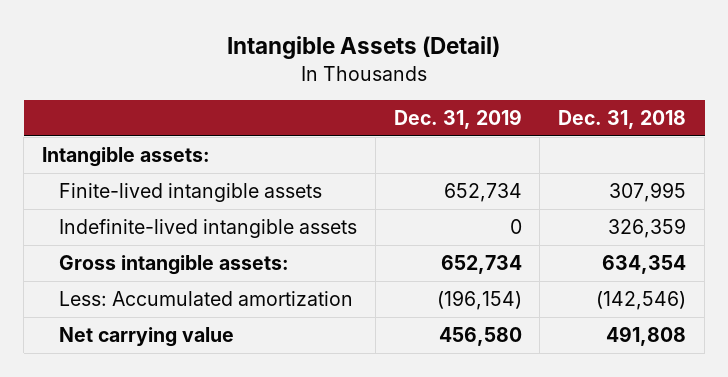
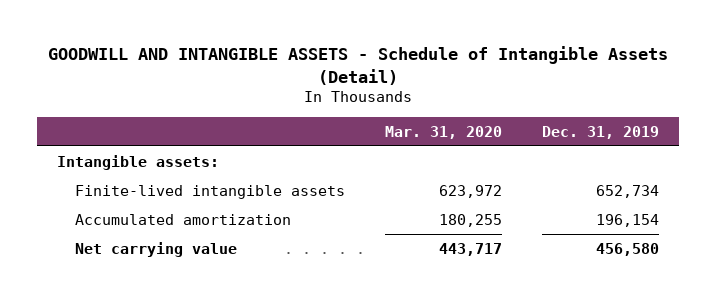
- Intangible Assets (Detail)
+ GOODWILL AND INTANGIBLE ASSETS - Schedule of Intangible Assets (Detail)
- | Dec. 31, 2019 | Dec. 31, 2018
+ | Mar. 31, 2020 | Dec. 31, 2019
- Indefinite-lived intangible assets | 0 | 326,359
- Gross intangible assets: | 652,734 | 634,354
- Less: Accumulated amortization | (196,154) | (142,546)
+ Accumulated amortization | 180,255 | 196,154

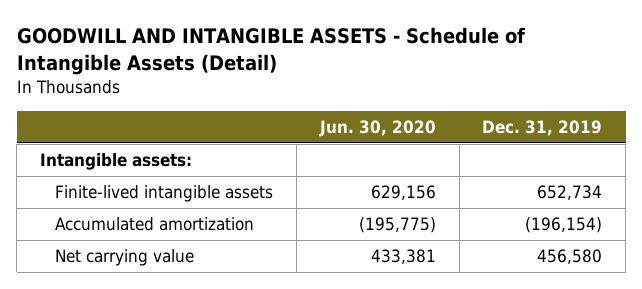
- | Mar. 31, 2020 | Dec. 31, 2019
+ | Jun. 30, 2020 | Dec. 31, 2019
- Accumulated amortization | 180,255 | 196,154
+ Accumulated amortization | (195,775) | (196,154)

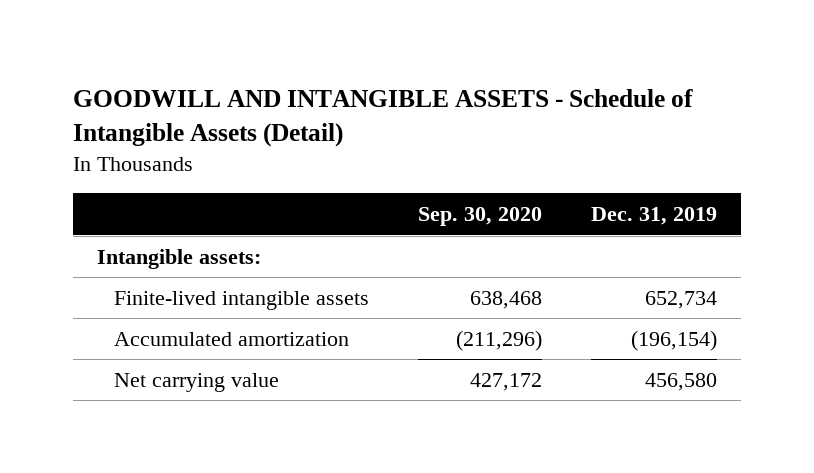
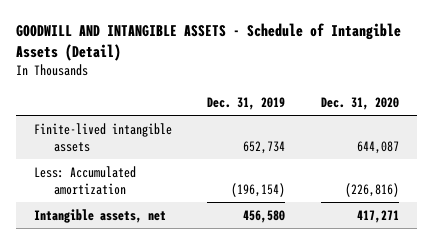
- | Sep. 30, 2020 | Dec. 31, 2019
+ | Dec. 31, 2019 | Dec. 31, 2020
- Intangible assets:
- Accumulated amortization | (211,296) | (196,154)
- Net carrying value | 427,172 | 456,580
+ Less: Accumulated amortization | (196,154) | (226,816)
+ Intangible assets, net | 456,580 | 417,271

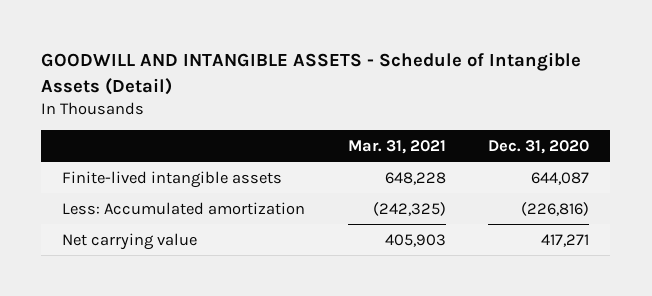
- | Dec. 31, 2019 | Dec. 31, 2020
+ | Mar. 31, 2021 | Dec. 31, 2020
- Intangible assets, net | 456,580 | 417,271
+ Net carrying value | 405,903 | 417,271

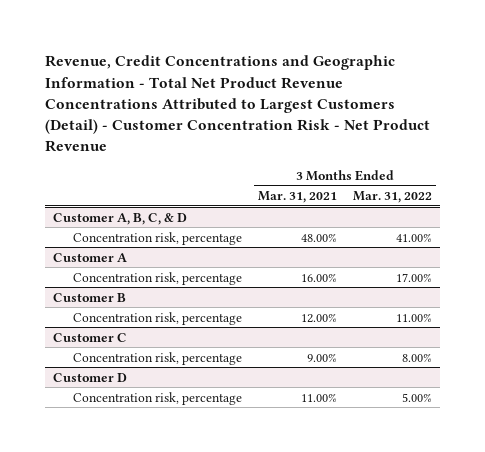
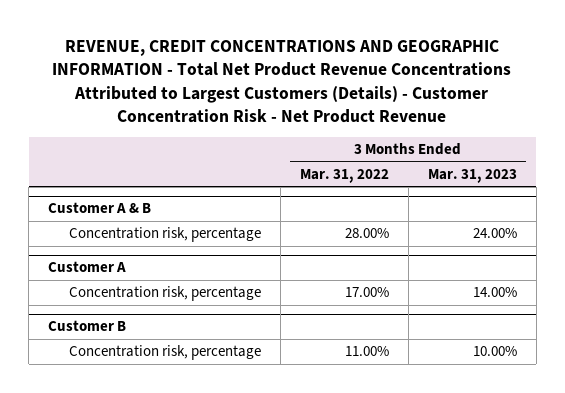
- Revenue, Credit Concentrations and Geographic Information - Total Net Product Revenue Concentrations Attributed to Largest Customers (Detail) - Customer Concentration Risk - Net Product Revenue
+ REVENUE, CREDIT CONCENTRATIONS AND GEOGRAPHIC INFORMATION - Total Net Product Revenue Concentrations Attributed to Largest Customers (Details) - Customer Concentration Risk - Net Product Revenue
- | 3 Months Ended Mar. 31, 2021 | 3 Months Ended Mar. 31, 2022
+ | 3 Months Ended Mar. 31, 2022 | 3 Months Ended Mar. 31, 2023
- Customer A, B, C, & D
- Concentration risk, percentage | 48.00% | 41.00%
+ Customer A & B
+ Concentration risk, percentage | 28.00% | 24.00%
- Customer C
- Concentration risk, percentage | 9.00% | 8.00%
- Customer D
- Concentration risk, percentage | 11.00% | 5.00%

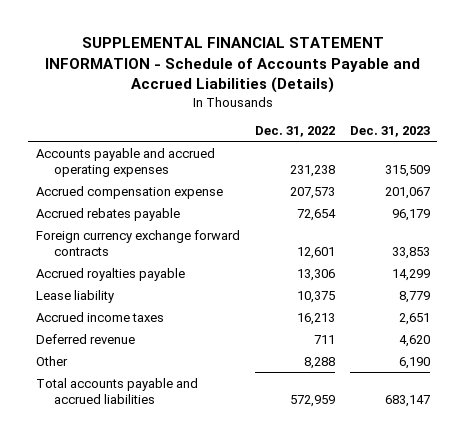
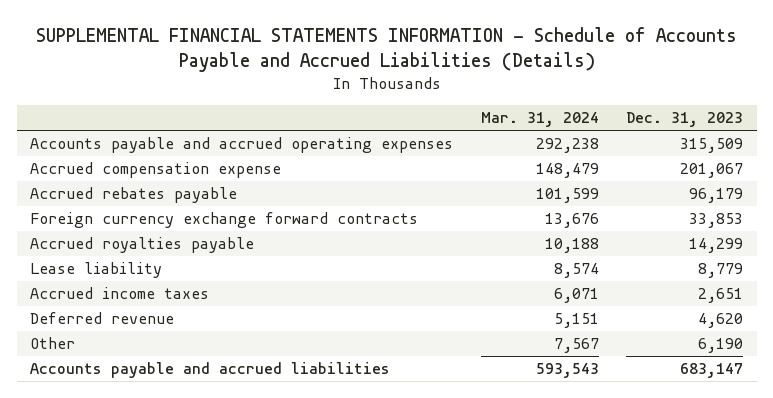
- SUPPLEMENTAL FINANCIAL STATEMENT INFORMATION - Schedule of Accounts Payable and Accrued Liabilities (Details)
+ SUPPLEMENTAL FINANCIAL STATEMENTS INFORMATION - Schedule of Accounts Payable and Accrued Liabilities (Details)
- | Dec. 31, 2022 | Dec. 31, 2023
+ | Mar. 31, 2024 | Dec. 31, 2023
- Total accounts payable and accrued liabilities | 572,959 | 683,147
+ Accounts payable and accrued liabilities | 593,543 | 683,147

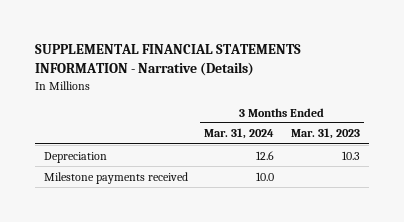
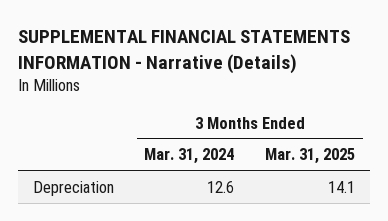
- | 3 Months Ended Mar. 31, 2024 | 3 Months Ended Mar. 31, 2023
+ | 3 Months Ended Mar. 31, 2024 | 3 Months Ended Mar. 31, 2025
- Milestone payments received | 10.0 |

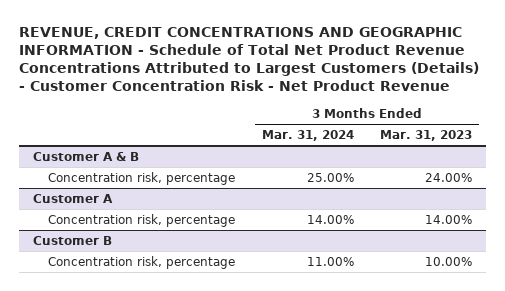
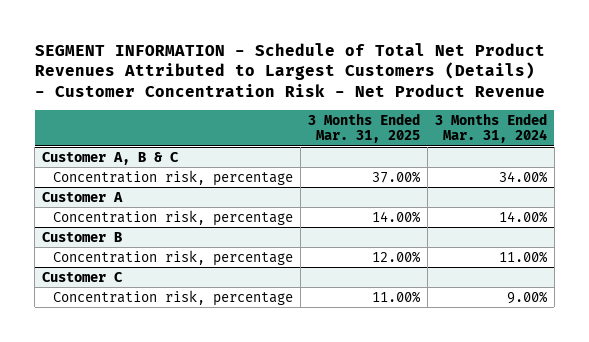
- REVENUE, CREDIT CONCENTRATIONS AND GEOGRAPHIC INFORMATION - Schedule of Total Net Product Revenue Concentrations Attributed to Largest Customers (Details) - Customer Concentration Risk - Net Product Revenue
+ SEGMENT INFORMATION - Schedule of Total Net Product Revenues Attributed to Largest Customers (Details) - Customer Concentration Risk - Net Product Revenue
- | 3 Months Ended Mar. 31, 2024 | 3 Months Ended Mar. 31, 2023
+ | 3 Months Ended Mar. 31, 2025 | 3 Months Ended Mar. 31, 2024
- Customer A & B
- Concentration risk, percentage | 25.00% | 24.00%
+ Customer A, B & C
+ Concentration risk, percentage | 37.00% | 34.00%
+ Customer C
+ Concentration risk, percentage | 11.00% | 9.00%

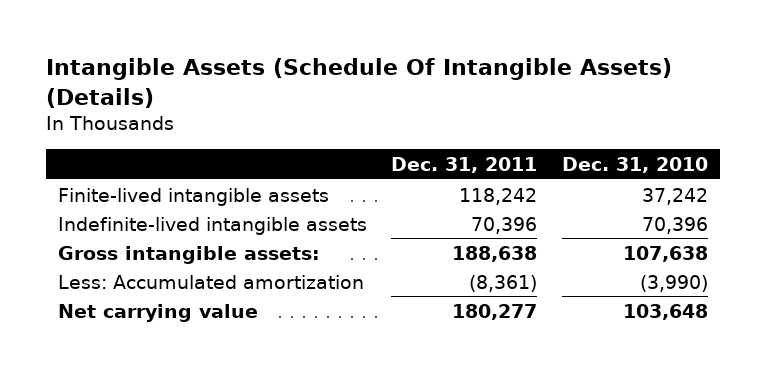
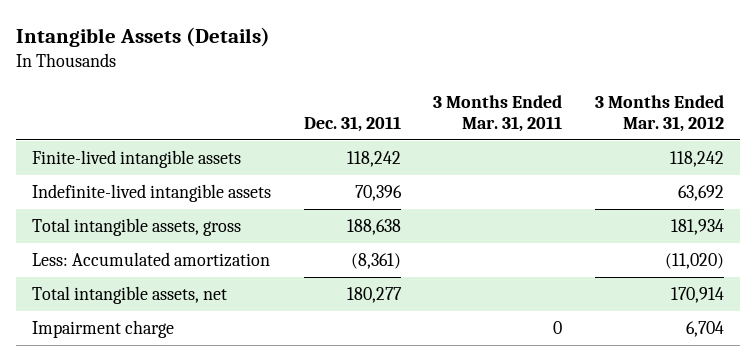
- Intangible Assets (Schedule Of Intangible Assets) (Details)
+ Intangible Assets (Details)
- | Dec. 31, 2011 | Dec. 31, 2010
+ | Dec. 31, 2011 | 3 Months Ended Mar. 31, 2011 | 3 Months Ended Mar. 31, 2012
- Gross intangible assets: | 188,638 | 107,638
+ Total intangible assets, gross | 188,638 | | 181,934
- Net carrying value | 180,277 | 103,648
+ Total intangible assets, net | 180,277 | | 170,914
+ Impairment charge | | 0 | 6,704

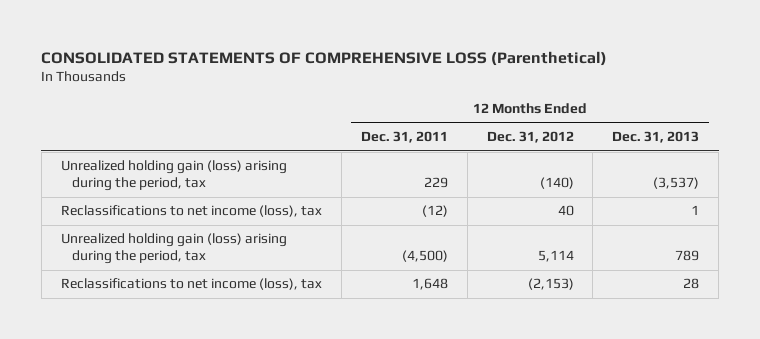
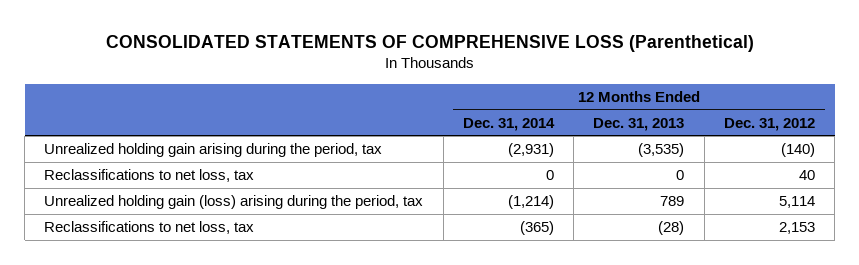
- | 12 Months Ended Dec. 31, 2011 | 12 Months Ended Dec. 31, 2012 | 12 Months Ended Dec. 31, 2013
+ | 12 Months Ended Dec. 31, 2014 | 12 Months Ended Dec. 31, 2013 | 12 Months Ended Dec. 31, 2012
- Unrealized holding gain (loss) arising during the period, tax | 229 | (140) | (3,537)
- Reclassifications to net income (loss), tax | (12) | 40 | 1
+ Unrealized holding gain arising during the period, tax | (2,931) | (3,535) | (140)
+ Reclassifications to net loss, tax | 0 | 0 | 40
- Reclassifications to net income (loss), tax | 1,648 | (2,153) | 28
+ Reclassifications to net loss, tax | (365) | (28) | 2,153

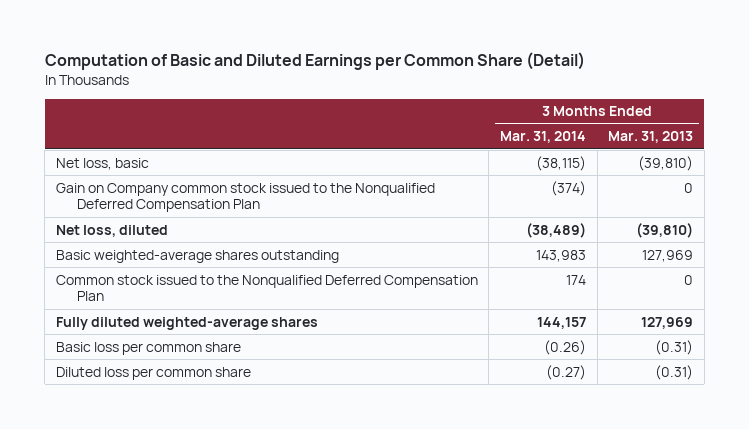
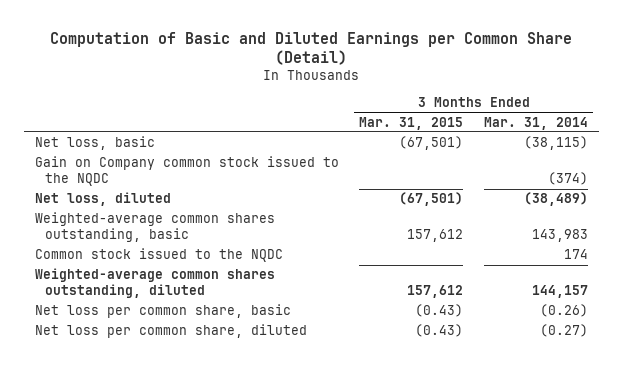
- | 3 Months Ended Mar. 31, 2014 | 3 Months Ended Mar. 31, 2013
+ | 3 Months Ended Mar. 31, 2015 | 3 Months Ended Mar. 31, 2014
- Gain on Company common stock issued to the Nonqualified Deferred Compensation Plan | (374) | 0
+ Gain on Company common stock issued to the NQDC | | (374)
- Basic weighted-average shares outstanding | 143,983 | 127,969
- Common stock issued to the Nonqualified Deferred Compensation Plan | 174 | 0
- Fully diluted weighted-average shares | 144,157 | 127,969
- Basic loss per common share | (0.26) | (0.31)
- Diluted loss per common share | (0.27) | (0.31)
+ Weighted-average common shares outstanding, basic | 157,612 | 143,983
+ Common stock issued to the NQDC | | 174
+ Weighted-average common shares outstanding, diluted | 157,612 | 144,157
+ Net loss per common share, basic | (0.43) | (0.26)
+ Net loss per common share, diluted | (0.43) | (0.27)

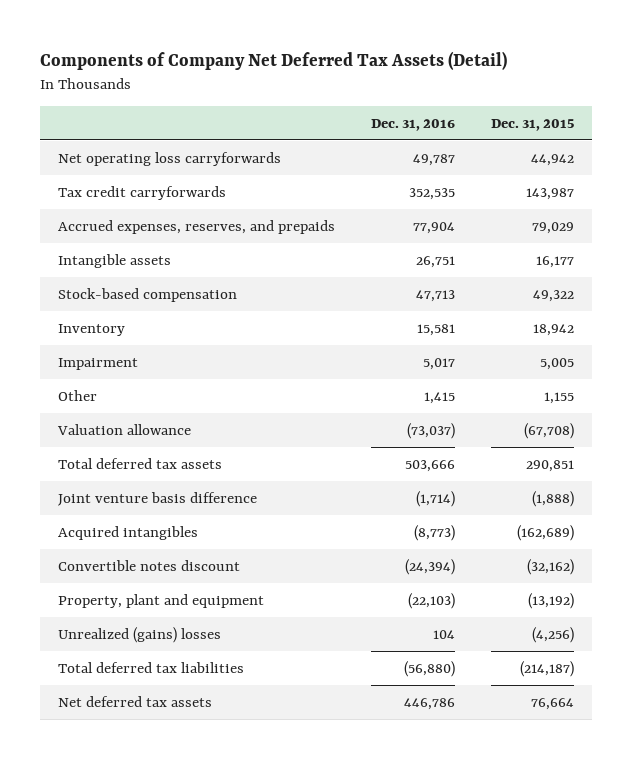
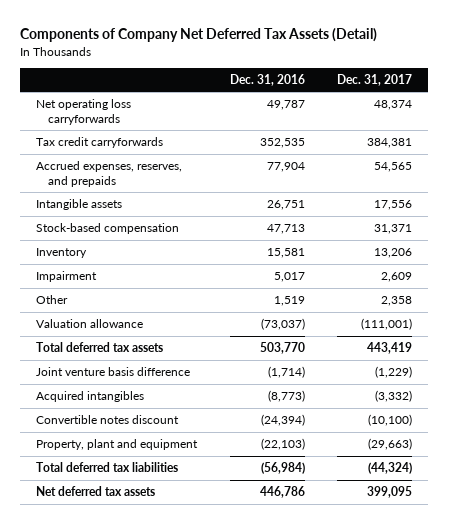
- | Dec. 31, 2016 | Dec. 31, 2015
+ | Dec. 31, 2016 | Dec. 31, 2017
- Other | 1,415 | 1,155
+ Other | 1,519 | 2,358
- Total deferred tax assets | 503,666 | 290,851
+ Total deferred tax assets | 503,770 | 443,419
- Unrealized (gains) losses | 104 | (4,256)
- Total deferred tax liabilities | (56,880) | (214,187)
+ Total deferred tax liabilities | (56,984) | (44,324)

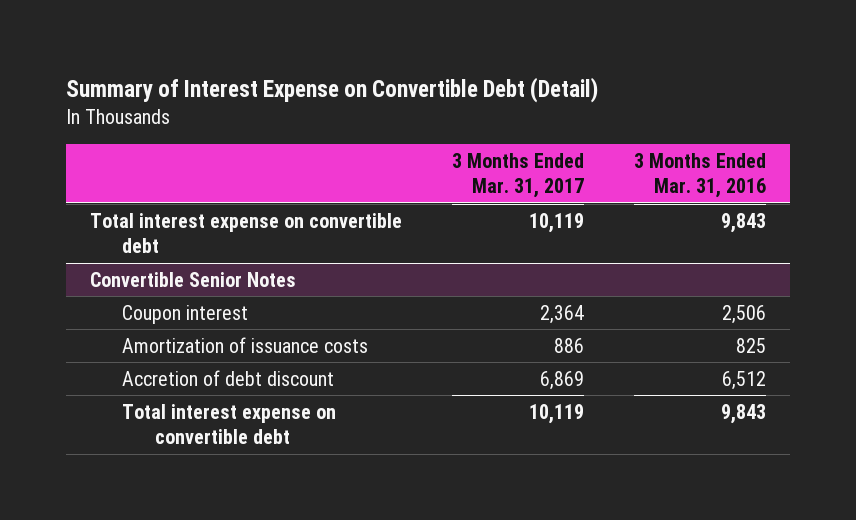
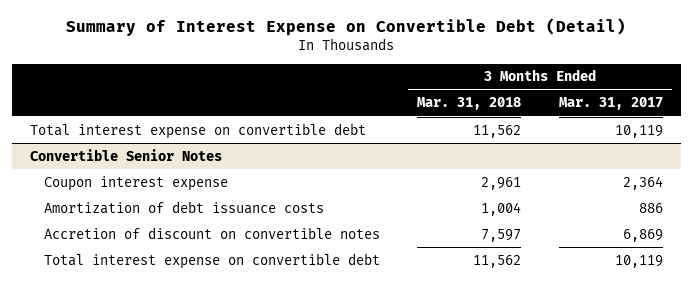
- | 3 Months Ended Mar. 31, 2017 | 3 Months Ended Mar. 31, 2016
+ | 3 Months Ended Mar. 31, 2018 | 3 Months Ended Mar. 31, 2017
@ Convertible Senior Notes
- Coupon interest | 2,364 | 2,506
- Amortization of issuance costs | 886 | 825
- Accretion of debt discount | 6,869 | 6,512
+ Coupon interest expense | 2,961 | 2,364
+ Amortization of debt issuance costs | 1,004 | 886
+ Accretion of discount on convertible notes | 7,597 | 6,869

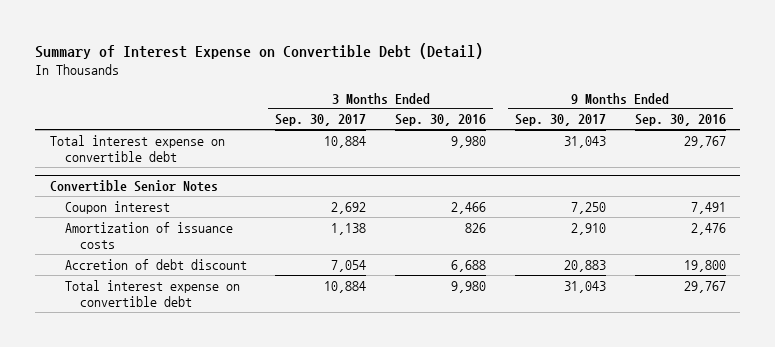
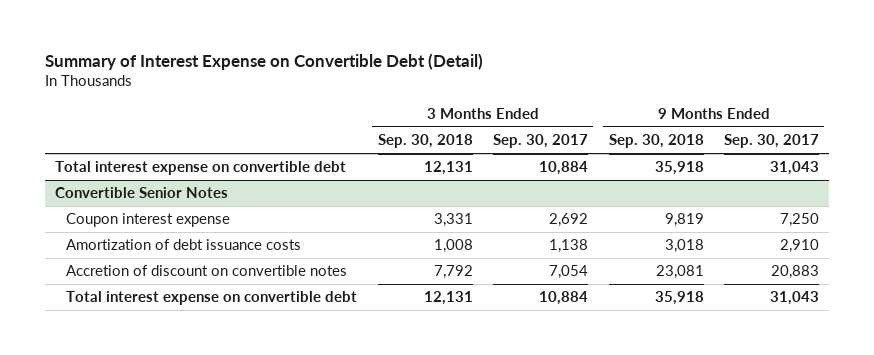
- | 3 Months Ended Sep. 30, 2017 | 3 Months Ended Sep. 30, 2016 | 9 Months Ended Sep. 30, 2017 | 9 Months Ended Sep. 30, 2016
+ | 3 Months Ended Sep. 30, 2018 | 3 Months Ended Sep. 30, 2017 | 9 Months Ended Sep. 30, 2018 | 9 Months Ended Sep. 30, 2017
@ Convertible Senior Notes
- Coupon interest | 2,692 | 2,466 | 7,250 | 7,491
- Amortization of issuance costs | 1,138 | 826 | 2,910 | 2,476
- Accretion of debt discount | 7,054 | 6,688 | 20,883 | 19,800
+ Coupon interest expense | 3,331 | 2,692 | 9,819 | 7,250
+ Amortization of debt issuance costs | 1,008 | 1,138 | 3,018 | 2,910
+ Accretion of discount on convertible notes | 7,792 | 7,054 | 23,081 | 20,883

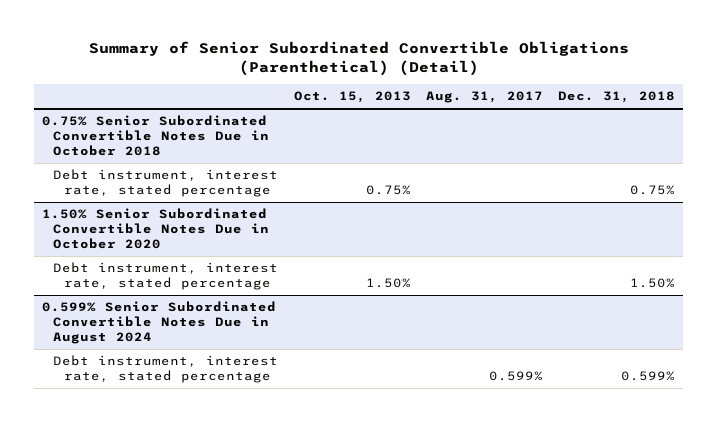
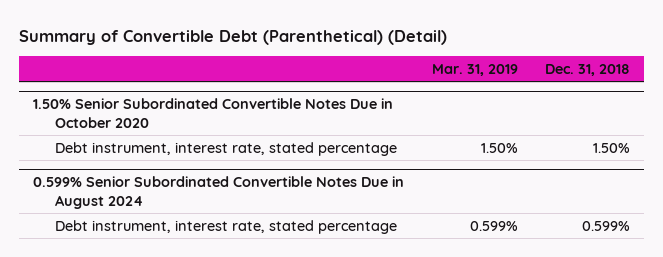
- Summary of Senior Subordinated Convertible Obligations (Parenthetical) (Detail)
+ Summary of Convertible Debt (Parenthetical) (Detail)
- | Oct. 15, 2013 | Aug. 31, 2017 | Dec. 31, 2018
+ | Mar. 31, 2019 | Dec. 31, 2018
- 0.75% Senior Subordinated Convertible Notes Due in October 2018
- Debt instrument, interest rate, stated percentage | 0.75% | | 0.75%

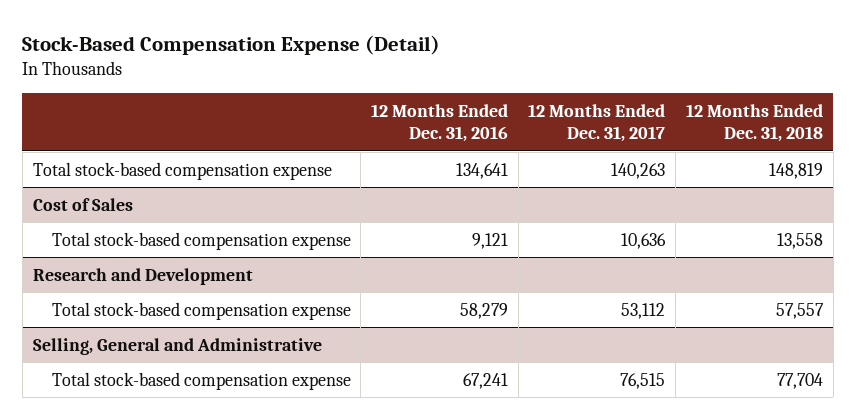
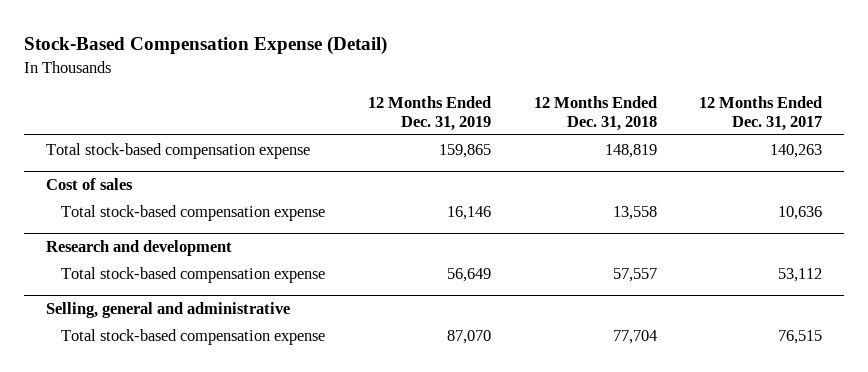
- | 12 Months Ended Dec. 31, 2016 | 12 Months Ended Dec. 31, 2017 | 12 Months Ended Dec. 31, 2018
+ | 12 Months Ended Dec. 31, 2019 | 12 Months Ended Dec. 31, 2018 | 12 Months Ended Dec. 31, 2017
- Cost of Sales
+ Cost of sales
- Research and Development
+ Research and development
- Selling, General and Administrative
+ Selling, general and administrative

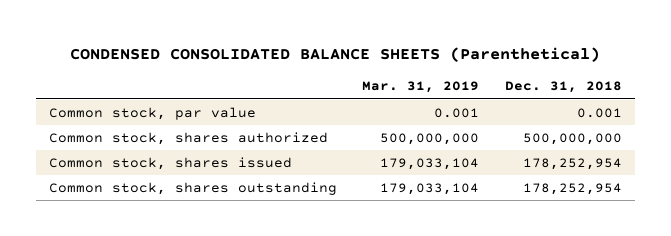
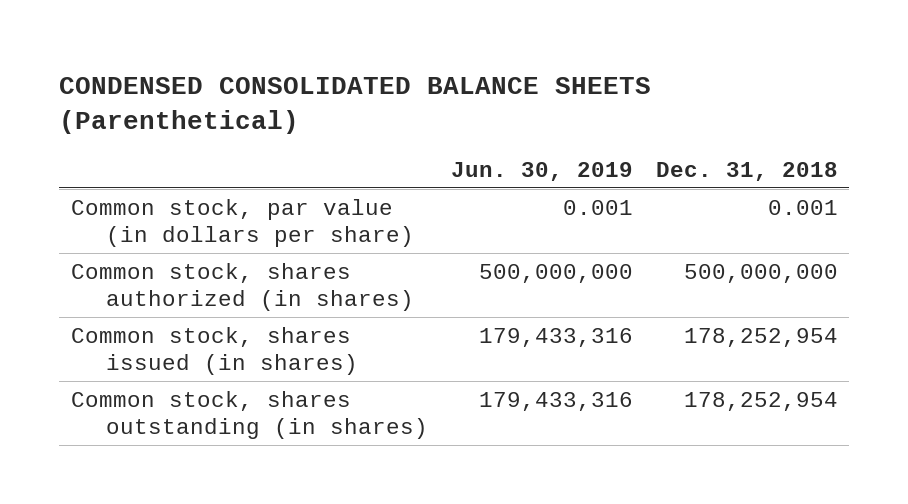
- | Mar. 31, 2019 | Dec. 31, 2018
+ | Jun. 30, 2019 | Dec. 31, 2018
- Common stock, par value | 0.001 | 0.001
- Common stock, shares authorized | 500,000,000 | 500,000,000
- Common stock, shares issued | 179,033,104 | 178,252,954
- Common stock, shares outstanding | 179,033,104 | 178,252,954
+ Common stock, par value (in dollars per share) | 0.001 | 0.001
+ Common stock, shares authorized (in shares) | 500,000,000 | 500,000,000
+ Common stock, shares issued (in shares) | 179,433,316 | 178,252,954
+ Common stock, shares outstanding (in shares) | 179,433,316 | 178,252,954

